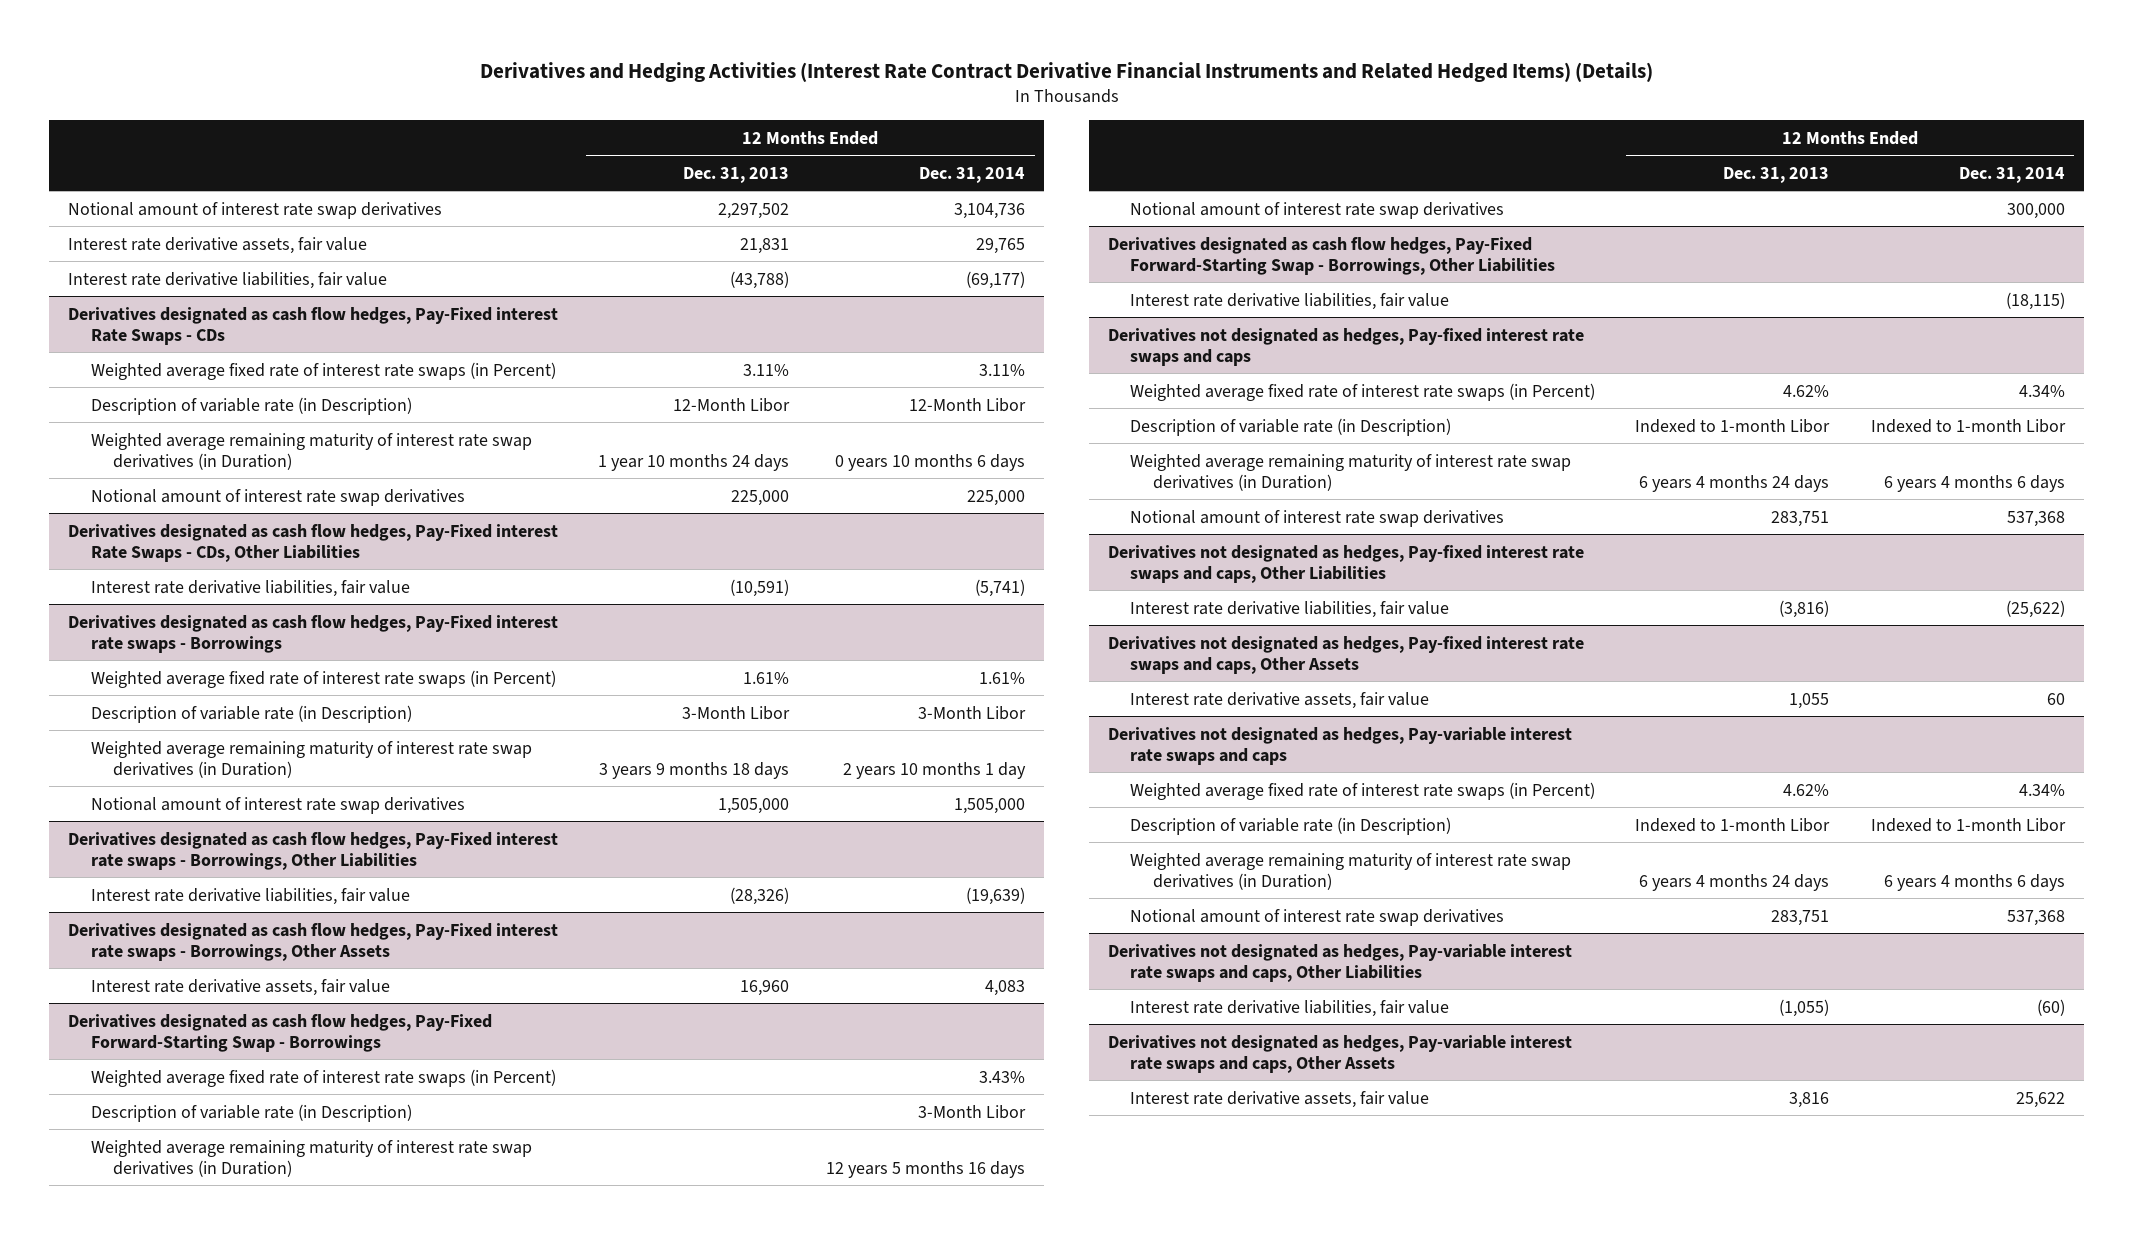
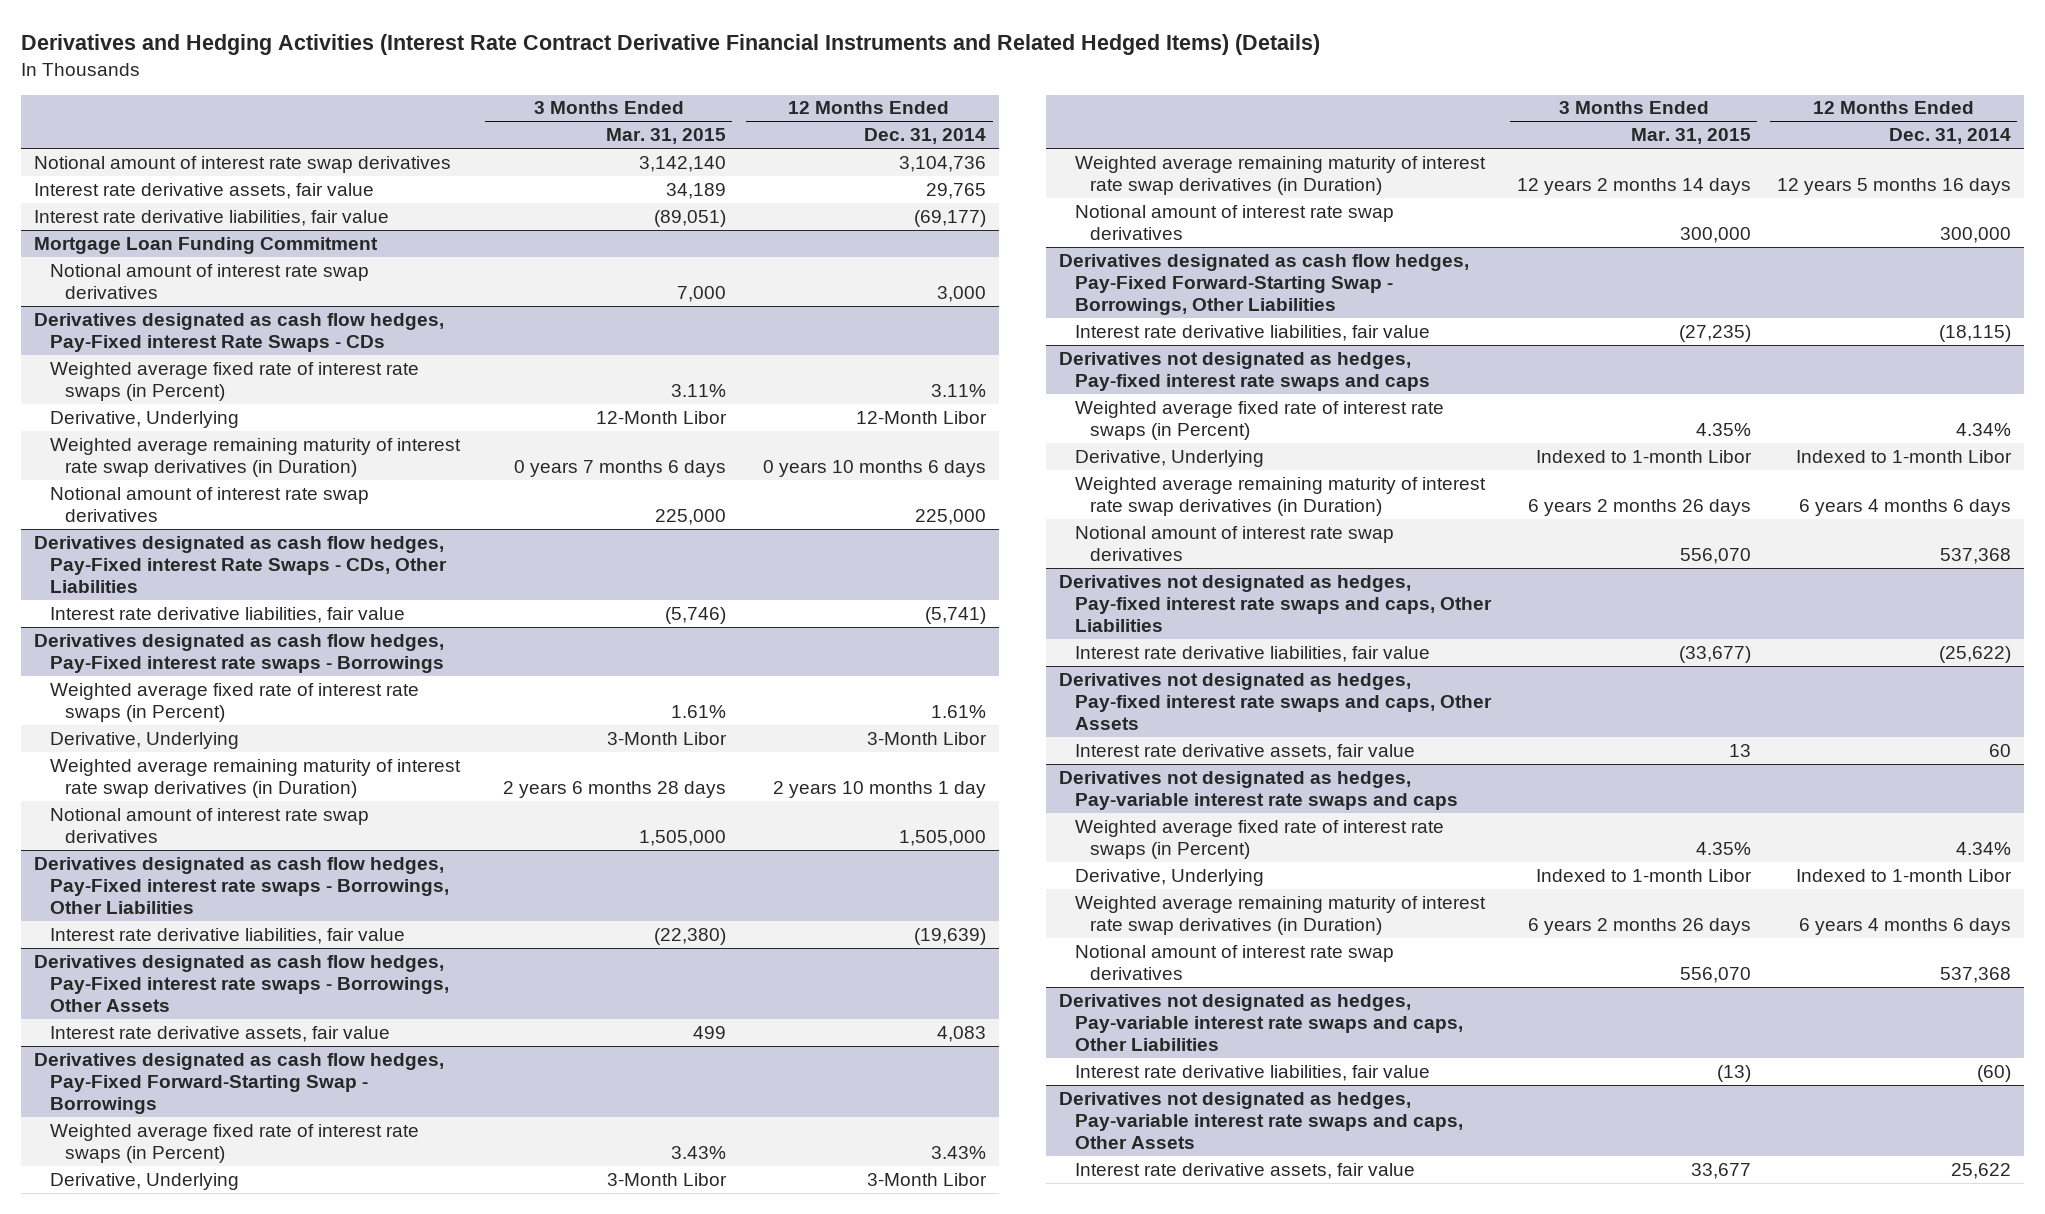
- | 12 Months Ended Dec. 31, 2013 | 12 Months Ended Dec. 31, 2014
+ | 3 Months Ended Mar. 31, 2015 | 12 Months Ended Dec. 31, 2014
+ Mortgage Loan Funding Commitment
+ Notional amount of interest rate swap derivatives | 7,000 | 3,000
@ Derivatives designated as cash flow hedges, Pay-Fixed interest Rate Swaps - CDs
- Description of variable rate (in Description) | 12-Month Libor | 12-Month Libor
+ Derivative, Underlying | 12-Month Libor | 12-Month Libor
@ Derivatives designated as cash flow hedges, Pay-Fixed interest rate swaps - Borrowings
- Description of variable rate (in Description) | 3-Month Libor | 3-Month Libor
+ Derivative, Underlying | 3-Month Libor | 3-Month Libor
@ Derivatives designated as cash flow hedges, Pay-Fixed Forward-Starting Swap - Borrowings
- Description of variable rate (in Description) | | 3-Month Libor
+ Derivative, Underlying | 3-Month Libor | 3-Month Libor
@ Derivatives not designated as hedges, Pay-fixed interest rate swaps and caps
- Description of variable rate (in Description) | Indexed to 1-month Libor | Indexed to 1-month Libor
+ Derivative, Underlying | Indexed to 1-month Libor | Indexed to 1-month Libor
@ Derivatives not designated as hedges, Pay-variable interest rate swaps and caps
- Description of variable rate (in Description) | Indexed to 1-month Libor | Indexed to 1-month Libor
+ Derivative, Underlying | Indexed to 1-month Libor | Indexed to 1-month Libor

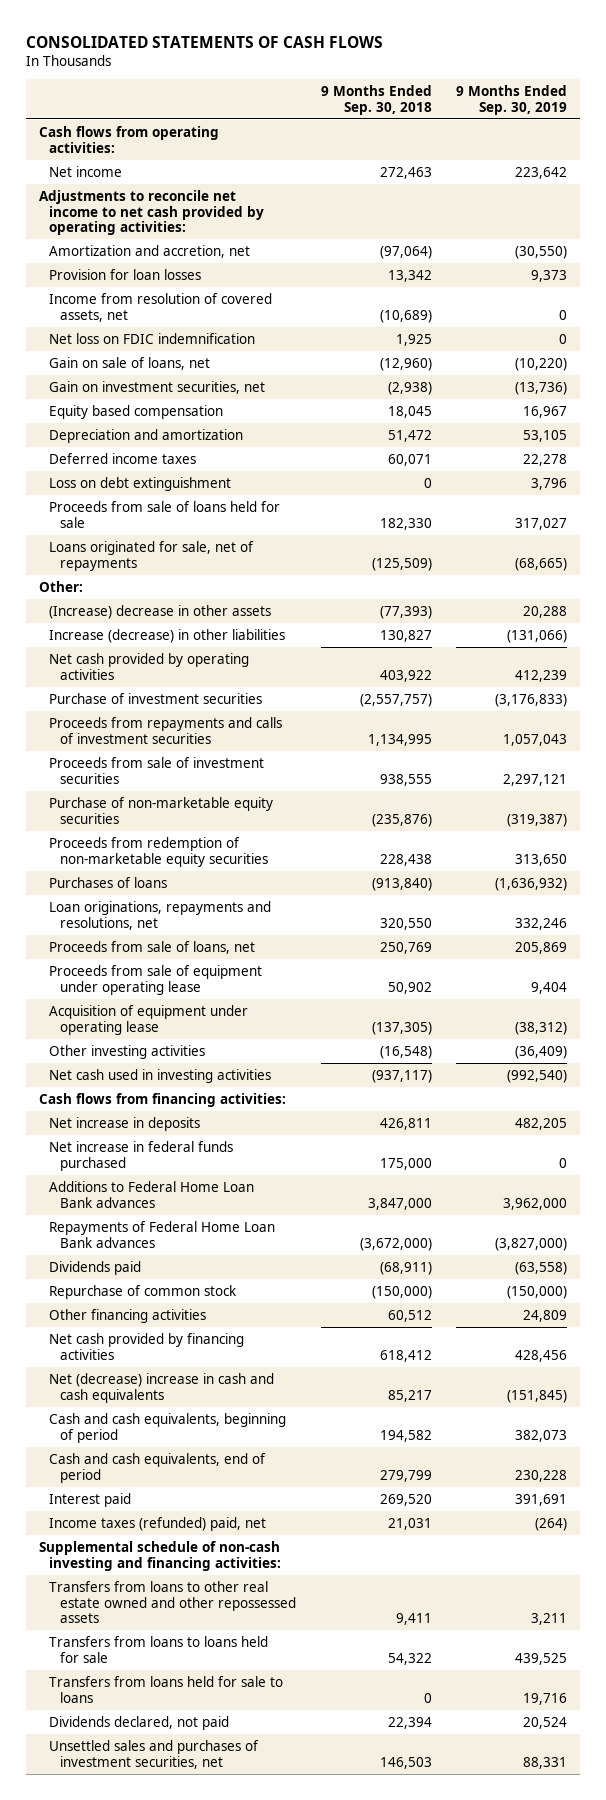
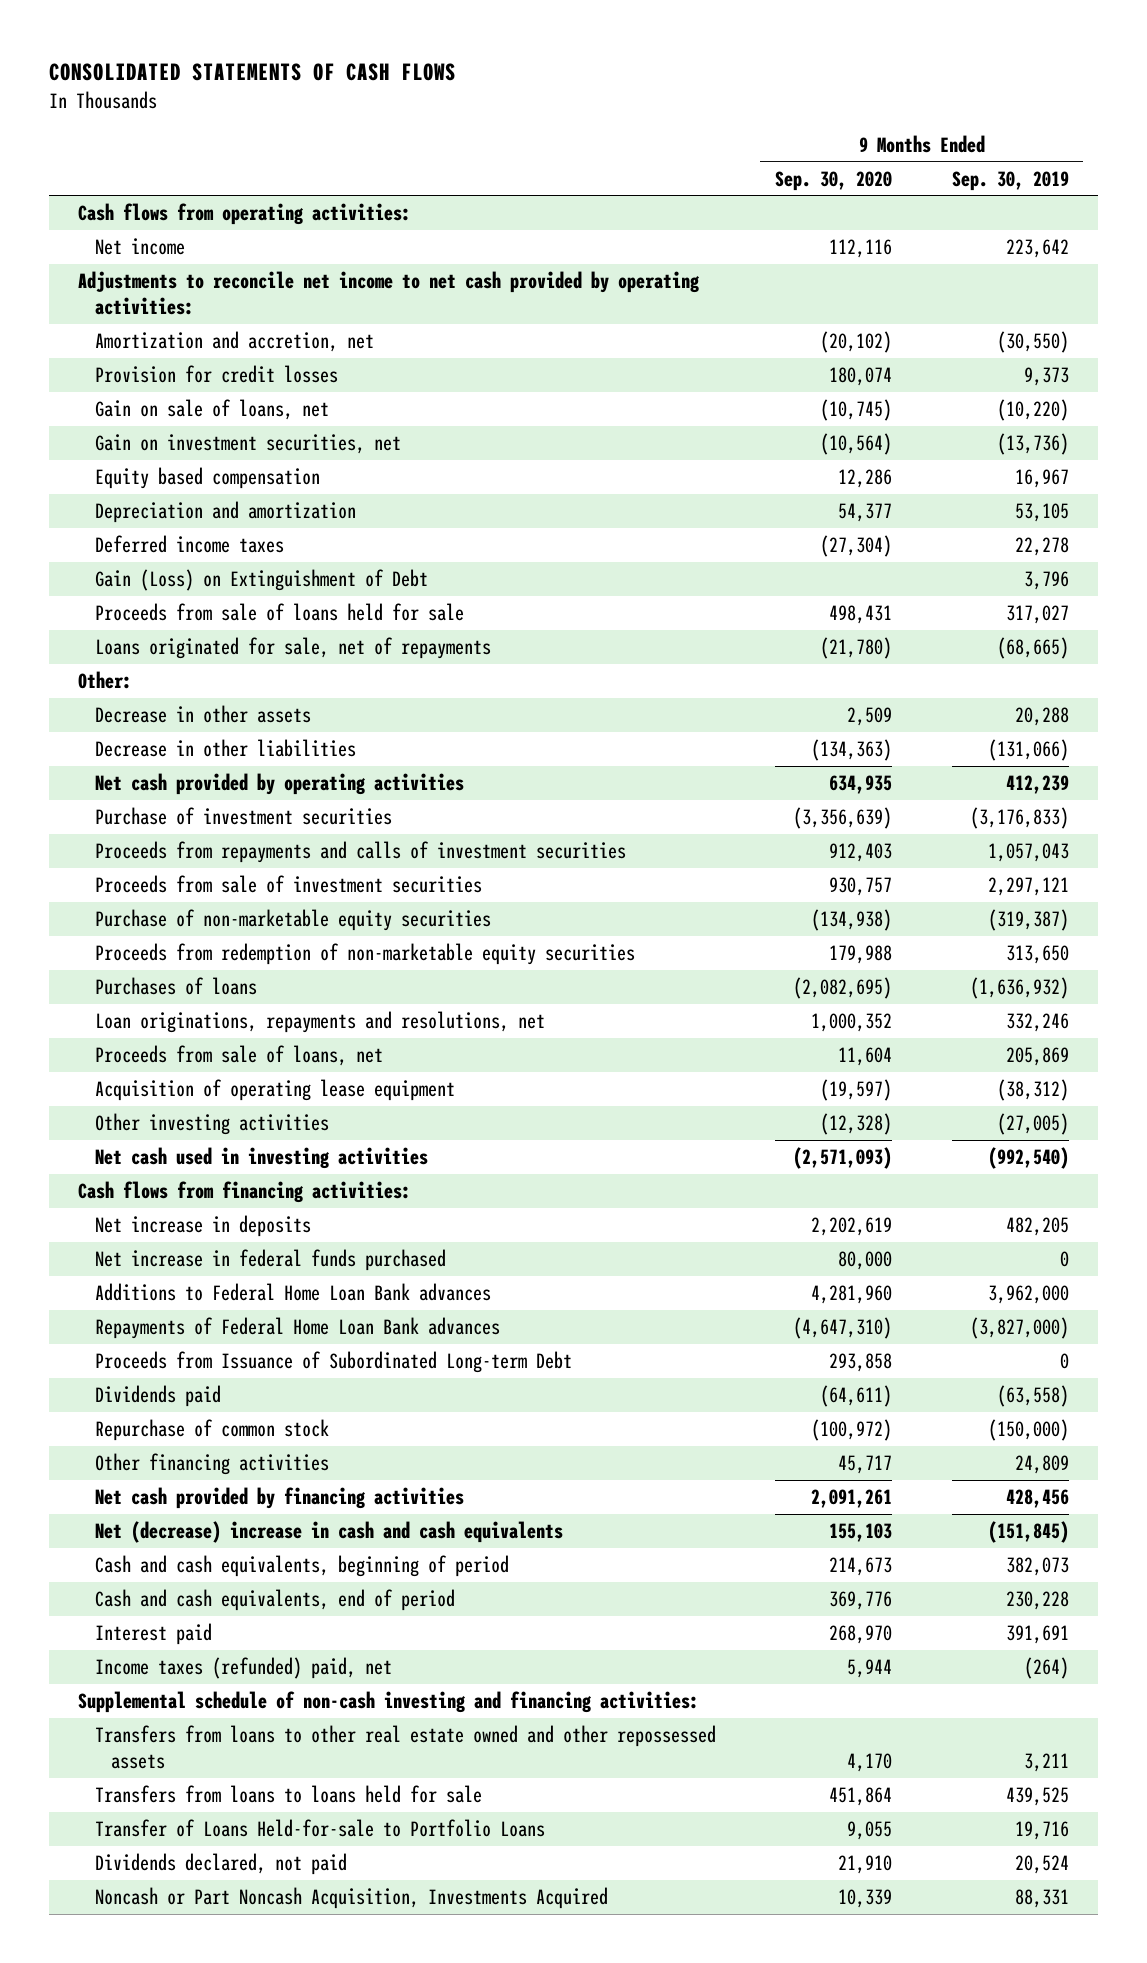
- | 9 Months Ended Sep. 30, 2018 | 9 Months Ended Sep. 30, 2019
+ | 9 Months Ended Sep. 30, 2020 | 9 Months Ended Sep. 30, 2019
- Provision for loan losses | 13,342 | 9,373
- Income from resolution of covered assets, net | (10,689) | 0
- Net loss on FDIC indemnification | 1,925 | 0
+ Provision for credit losses | 180,074 | 9,373
- Loss on debt extinguishment | 0 | 3,796
+ Gain (Loss) on Extinguishment of Debt | | 3,796
- (Increase) decrease in other assets | (77,393) | 20,288
- Increase (decrease) in other liabilities | 130,827 | (131,066)
+ Decrease in other assets | 2,509 | 20,288
+ Decrease in other liabilities | (134,363) | (131,066)
- Proceeds from sale of equipment under operating lease | 50,902 | 9,404
- Acquisition of equipment under operating lease | (137,305) | (38,312)
- Other investing activities | (16,548) | (36,409)
+ Acquisition of operating lease equipment | (19,597) | (38,312)
+ Other investing activities | (12,328) | (27,005)
+ Proceeds from Issuance of Subordinated Long-term Debt | 293,858 | 0
- Transfers from loans held for sale to loans | 0 | 19,716
+ Transfer of Loans Held-for-sale to Portfolio Loans | 9,055 | 19,716
- Unsettled sales and purchases of investment securities, net | 146,503 | 88,331
+ Noncash or Part Noncash Acquisition, Investments Acquired | 10,339 | 88,331

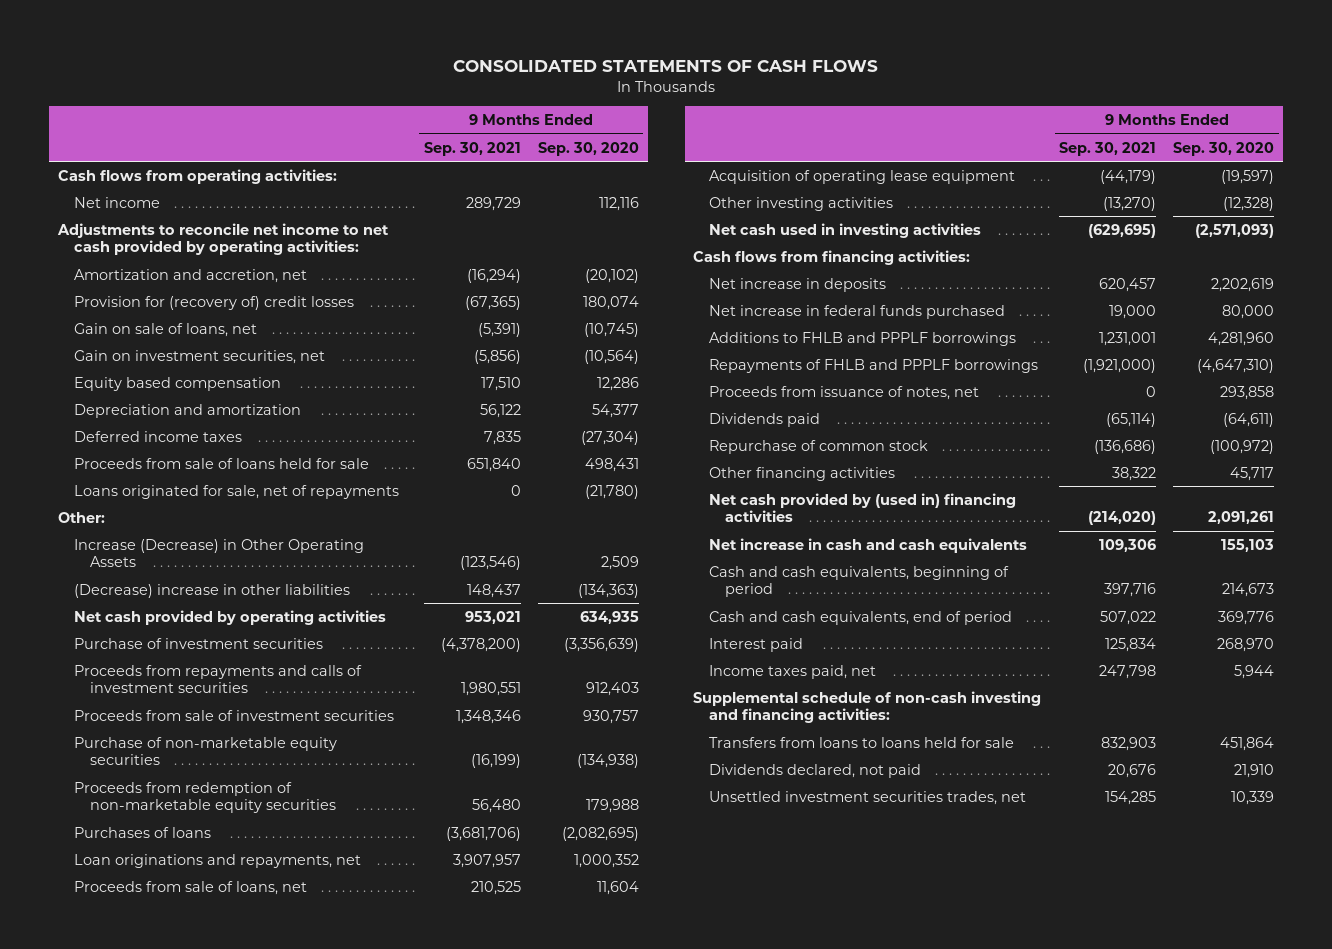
- | 9 Months Ended Sep. 30, 2020 | 9 Months Ended Sep. 30, 2019
+ | 9 Months Ended Sep. 30, 2021 | 9 Months Ended Sep. 30, 2020
- Provision for credit losses | 180,074 | 9,373
+ Provision for (recovery of) credit losses | (67,365) | 180,074
- Gain (Loss) on Extinguishment of Debt | | 3,796
- Decrease in other assets | 2,509 | 20,288
- Decrease in other liabilities | (134,363) | (131,066)
+ Increase (Decrease) in Other Operating Assets | (123,546) | 2,509
+ (Decrease) increase in other liabilities | 148,437 | (134,363)
- Loan originations, repayments and resolutions, net | 1,000,352 | 332,246
+ Loan originations and repayments, net | 3,907,957 | 1,000,352
- Additions to Federal Home Loan Bank advances | 4,281,960 | 3,962,000
- Repayments of Federal Home Loan Bank advances | (4,647,310) | (3,827,000)
- Proceeds from Issuance of Subordinated Long-term Debt | 293,858 | 0
+ Additions to FHLB and PPPLF borrowings | 1,231,001 | 4,281,960
+ Repayments of FHLB and PPPLF borrowings | (1,921,000) | (4,647,310)
+ Proceeds from issuance of notes, net | 0 | 293,858
- Net cash provided by financing activities | 2,091,261 | 428,456
- Net (decrease) increase in cash and cash equivalents | 155,103 | (151,845)
+ Net cash provided by (used in) financing activities | (214,020) | 2,091,261
+ Net increase in cash and cash equivalents | 109,306 | 155,103
- Income taxes (refunded) paid, net | 5,944 | (264)
+ Income taxes paid, net | 247,798 | 5,944
- Transfers from loans to other real estate owned and other repossessed assets | 4,170 | 3,211
- Transfer of Loans Held-for-sale to Portfolio Loans | 9,055 | 19,716
- Noncash or Part Noncash Acquisition, Investments Acquired | 10,339 | 88,331
+ Unsettled investment securities trades, net | 154,285 | 10,339

